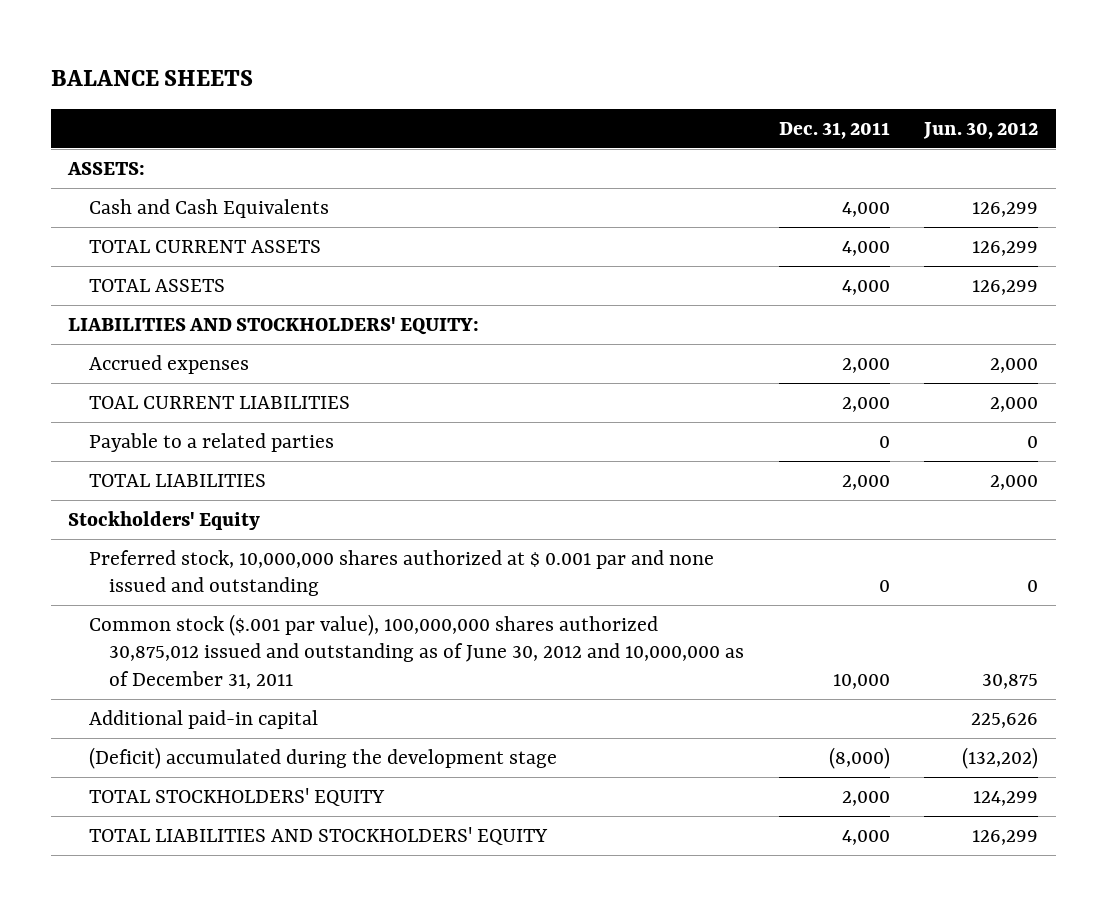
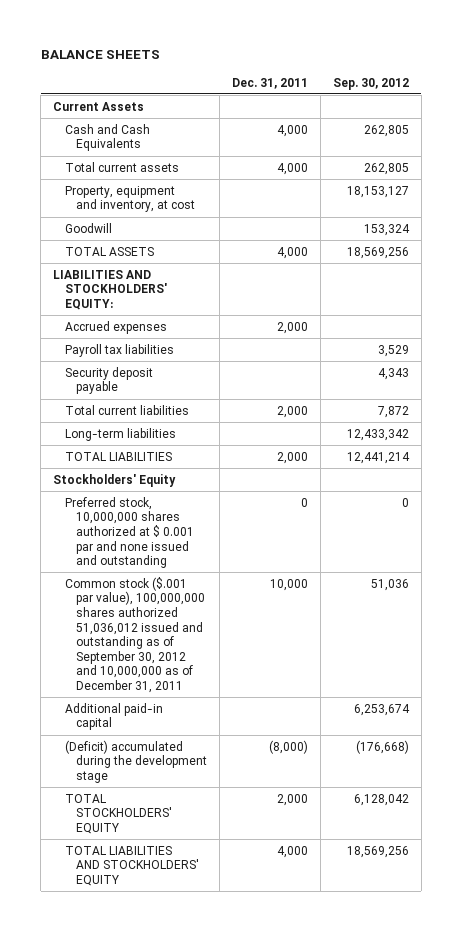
- | Dec. 31, 2011 | Jun. 30, 2012
+ | Dec. 31, 2011 | Sep. 30, 2012
- ASSETS:
+ Current Assets
- TOTAL CURRENT ASSETS | 4,000 | 126,299
+ Total current assets | 4,000 | 262,805
+ Property, equipment and inventory, at cost | | 18,153,127
+ Goodwill | | 153,324
- TOAL CURRENT LIABILITIES | 2,000 | 2,000
- Payable to a related parties | 0 | 0
+ Payroll tax liabilities | | 3,529
+ Security deposit payable | | 4,343
+ Total current liabilities | 2,000 | 7,872
+ Long-term liabilities | | 12,433,342
- Common stock ($.001 par value), 100,000,000 shares authorized 30,875,012 issued and outstanding as of June 30, 2012 and 10,000,000 as of December 31, 2011 | 10,000 | 30,875
+ Common stock ($.001 par value), 100,000,000 shares authorized 51,036,012 issued and outstanding as of September 30, 2012 and 10,000,000 as of December 31, 2011 | 10,000 | 51,036

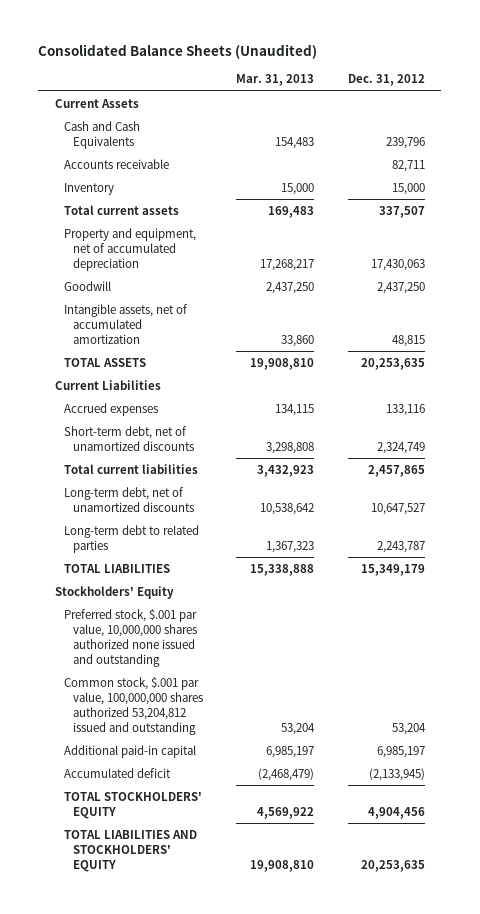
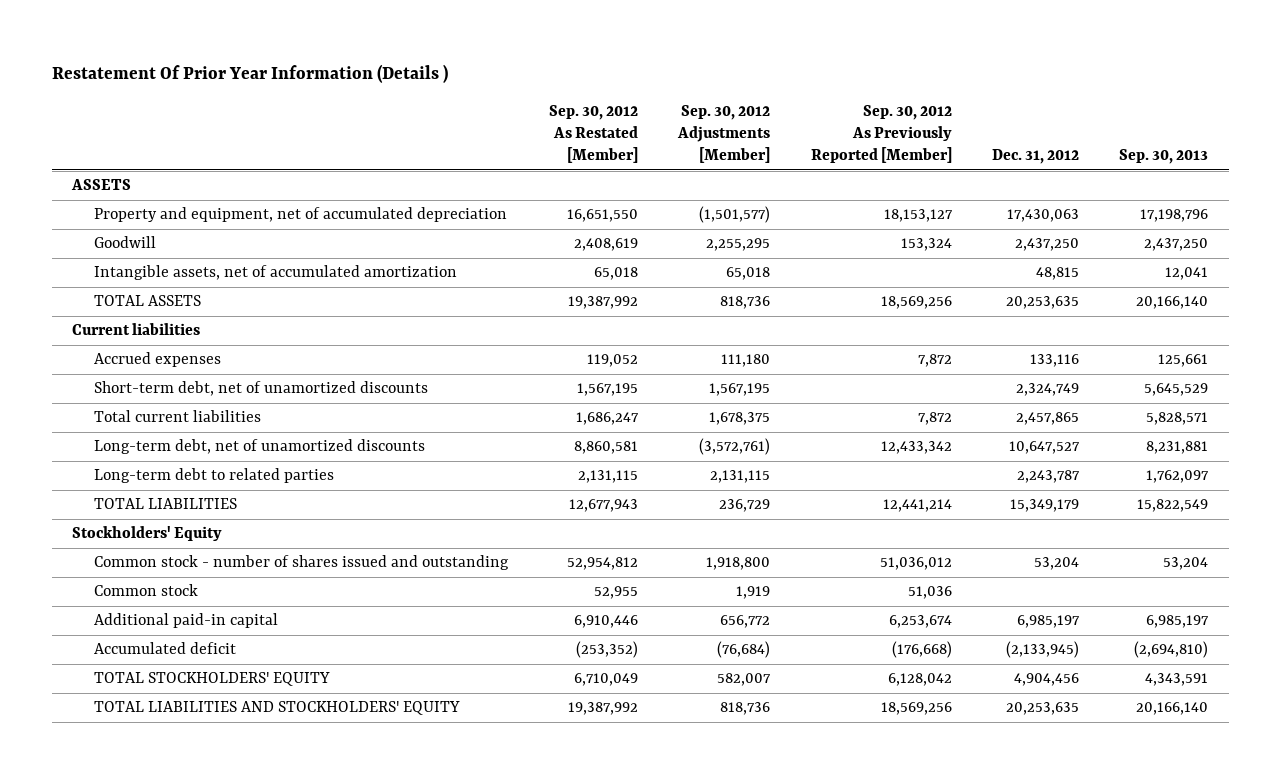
- Consolidated Balance Sheets (Unaudited)
+ Restatement Of Prior Year Information (Details )
- | Mar. 31, 2013 | Dec. 31, 2012
+ | Sep. 30, 2012 As Restated [Member] | Sep. 30, 2012 Adjustments [Member] | Sep. 30, 2012 As Previously Reported [Member] | Dec. 31, 2012 | Sep. 30, 2013
- Current Assets
- Cash and Cash Equivalents | 154,483 | 239,796
- Accounts receivable | | 82,711
- Inventory | 15,000 | 15,000
- Total current assets | 169,483 | 337,507
+ ASSETS
- Current Liabilities
+ Current liabilities
- Preferred stock, $.001 par value, 10,000,000 shares authorized none issued and outstanding
- Common stock, $.001 par value, 100,000,000 shares authorized 53,204,812 issued and outstanding | 53,204 | 53,204
+ Common stock - number of shares issued and outstanding | 52,954,812 | 1,918,800 | 51,036,012 | 53,204 | 53,204
+ Common stock | 52,955 | 1,919 | 51,036 | |

